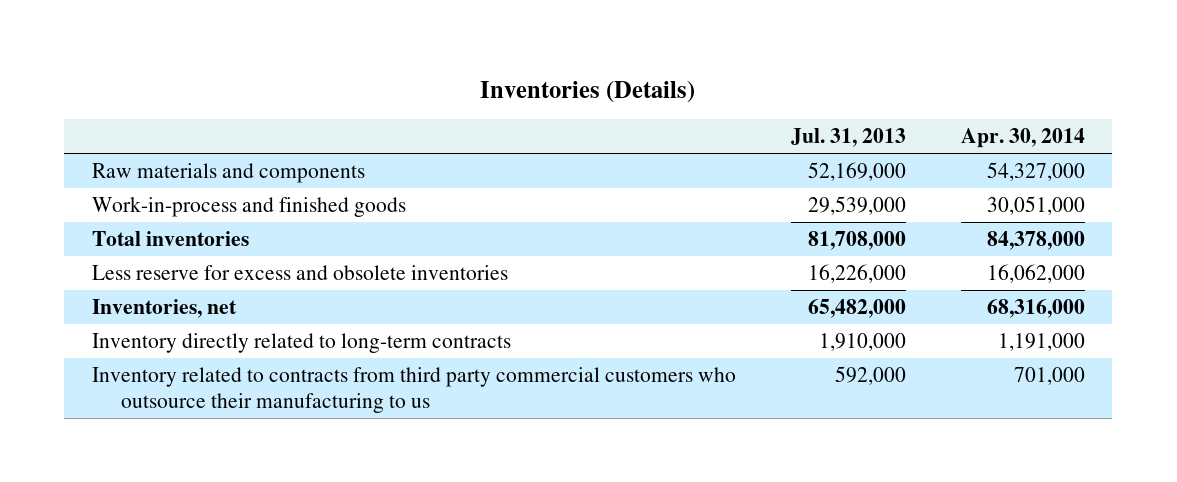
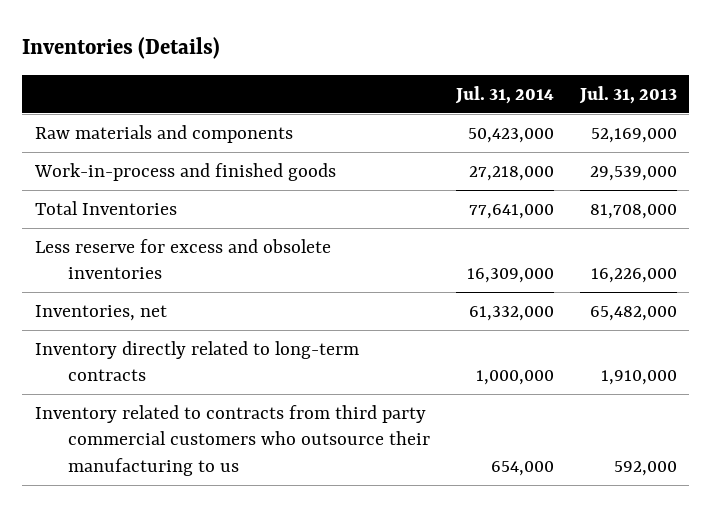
- | Jul. 31, 2013 | Apr. 30, 2014
+ | Jul. 31, 2014 | Jul. 31, 2013
- Total inventories | 81,708,000 | 84,378,000
+ Total Inventories | 77,641,000 | 81,708,000

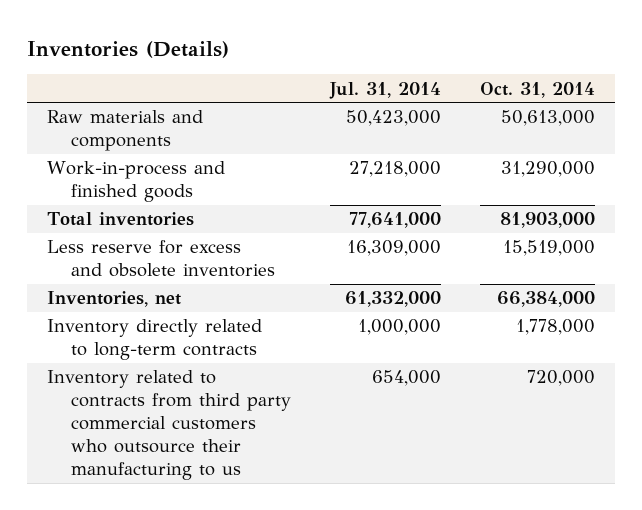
- | Jul. 31, 2014 | Jul. 31, 2013
+ | Jul. 31, 2014 | Oct. 31, 2014
- Total Inventories | 77,641,000 | 81,708,000
+ Total inventories | 77,641,000 | 81,903,000

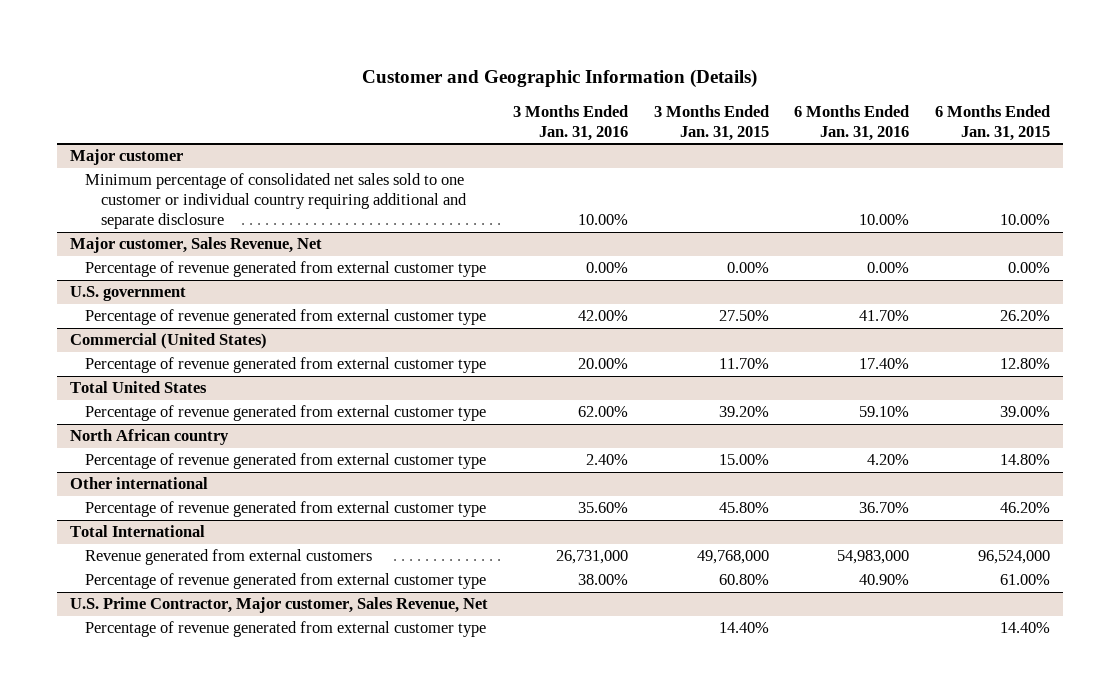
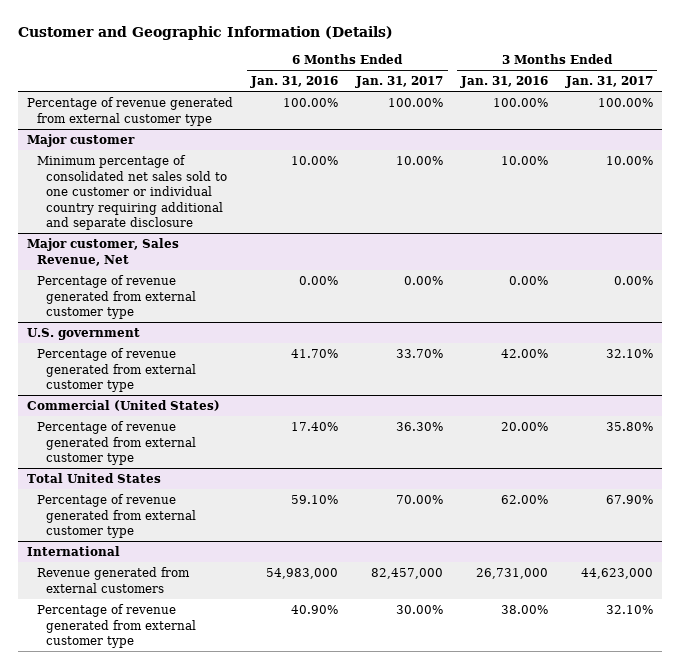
- | 3 Months Ended Jan. 31, 2016 | 3 Months Ended Jan. 31, 2015 | 6 Months Ended Jan. 31, 2016 | 6 Months Ended Jan. 31, 2015
+ | 6 Months Ended Jan. 31, 2016 | 6 Months Ended Jan. 31, 2017 | 3 Months Ended Jan. 31, 2016 | 3 Months Ended Jan. 31, 2017
+ Percentage of revenue generated from external customer type | 100.00% | 100.00% | 100.00% | 100.00%
- North African country
- Percentage of revenue generated from external customer type | 2.40% | 15.00% | 4.20% | 14.80%
- Other international
- Percentage of revenue generated from external customer type | 35.60% | 45.80% | 36.70% | 46.20%
- Total International
+ International
- U.S. Prime Contractor, Major customer, Sales Revenue, Net
- Percentage of revenue generated from external customer type | | 14.40% | | 14.40%

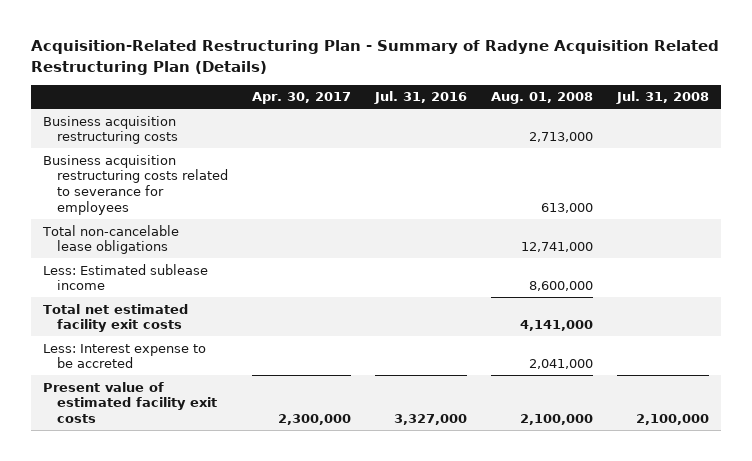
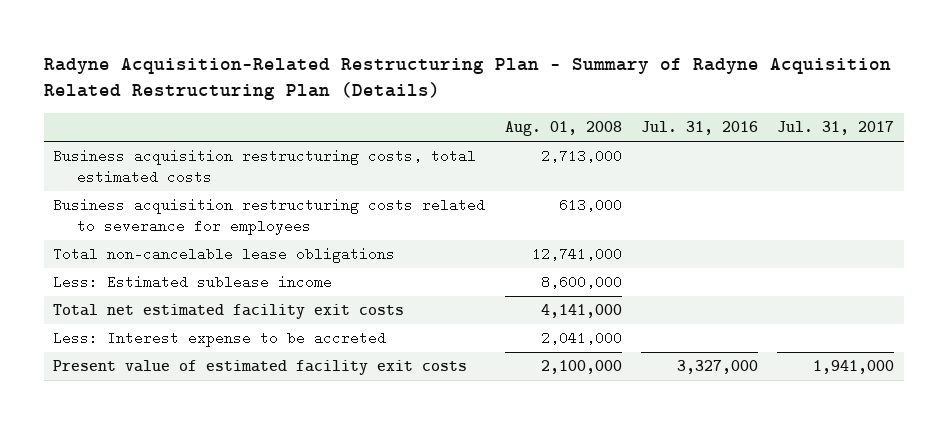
- Acquisition-Related Restructuring Plan - Summary of Radyne Acquisition Related Restructuring Plan (Details)
+ Radyne Acquisition-Related Restructuring Plan - Summary of Radyne Acquisition Related Restructuring Plan (Details)
- | Apr. 30, 2017 | Jul. 31, 2016 | Aug. 01, 2008 | Jul. 31, 2008
+ | Aug. 01, 2008 | Jul. 31, 2016 | Jul. 31, 2017
- Business acquisition restructuring costs | | | 2,713,000 |
+ Business acquisition restructuring costs, total estimated costs | 2,713,000 | |

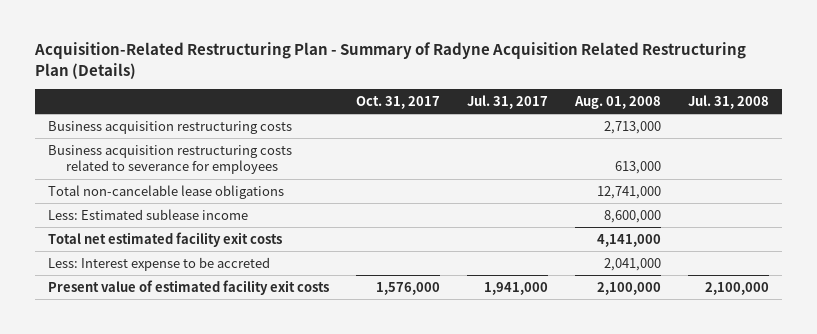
- Radyne Acquisition-Related Restructuring Plan - Summary of Radyne Acquisition Related Restructuring Plan (Details)
+ Acquisition-Related Restructuring Plan - Summary of Radyne Acquisition Related Restructuring Plan (Details)
- | Aug. 01, 2008 | Jul. 31, 2016 | Jul. 31, 2017
+ | Oct. 31, 2017 | Jul. 31, 2017 | Aug. 01, 2008 | Jul. 31, 2008
- Business acquisition restructuring costs, total estimated costs | 2,713,000 | |
+ Business acquisition restructuring costs | | | 2,713,000 |

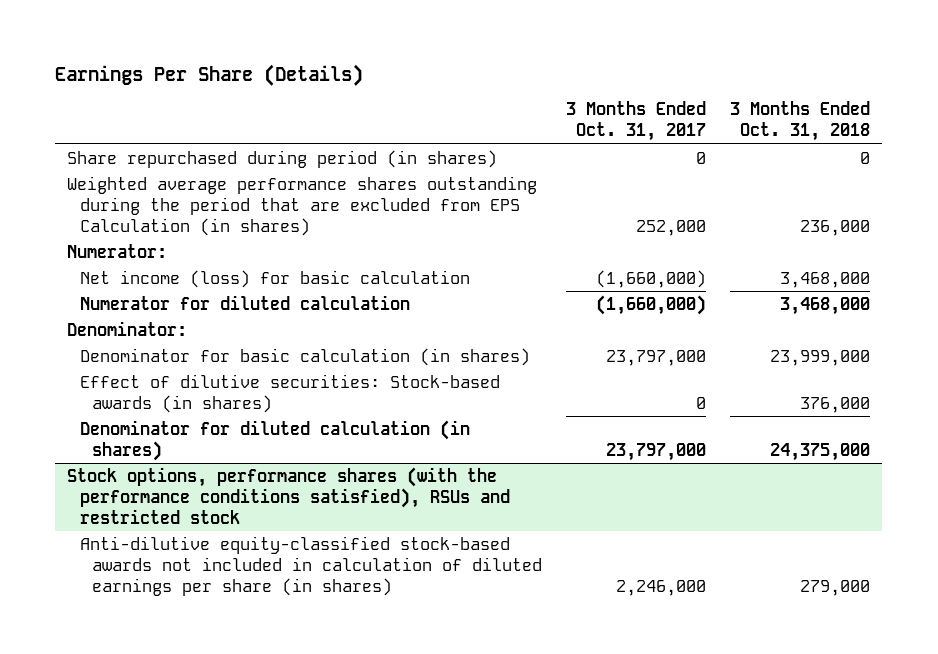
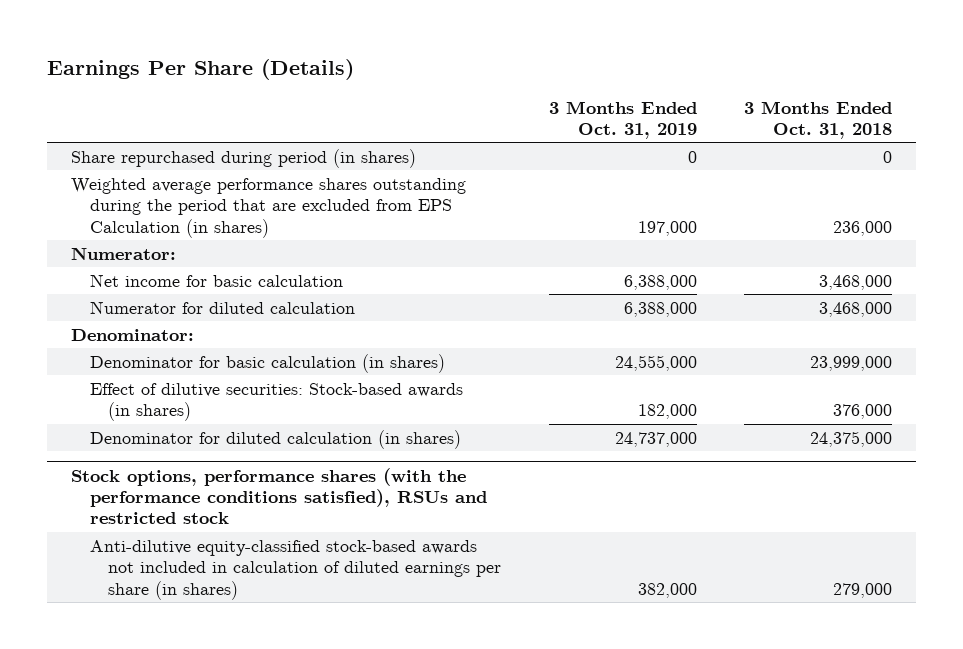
- | 3 Months Ended Oct. 31, 2017 | 3 Months Ended Oct. 31, 2018
+ | 3 Months Ended Oct. 31, 2019 | 3 Months Ended Oct. 31, 2018
- Net income (loss) for basic calculation | (1,660,000) | 3,468,000
+ Net income for basic calculation | 6,388,000 | 3,468,000

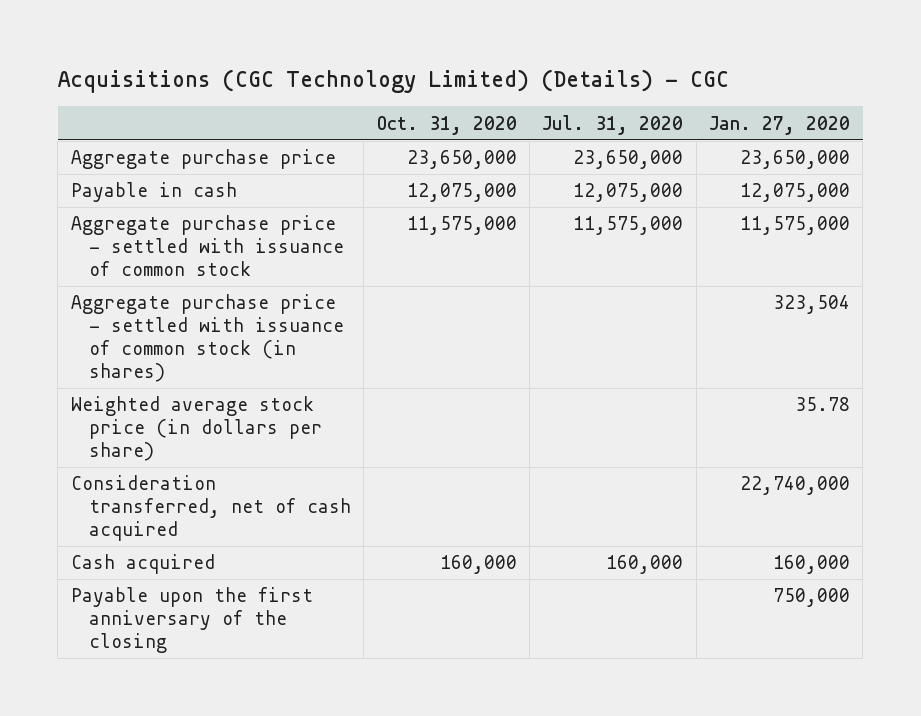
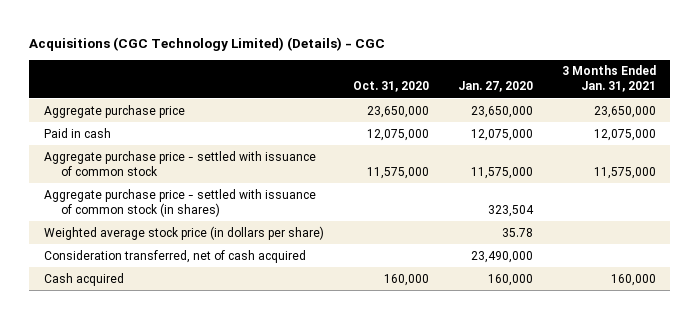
- | Oct. 31, 2020 | Jul. 31, 2020 | Jan. 27, 2020
+ | Oct. 31, 2020 | Jan. 27, 2020 | 3 Months Ended Jan. 31, 2021
- Payable in cash | 12,075,000 | 12,075,000 | 12,075,000
+ Paid in cash | 12,075,000 | 12,075,000 | 12,075,000
- Consideration transferred, net of cash acquired | | | 22,740,000
+ Consideration transferred, net of cash acquired | | 23,490,000 |
- Payable upon the first anniversary of the closing | | | 750,000

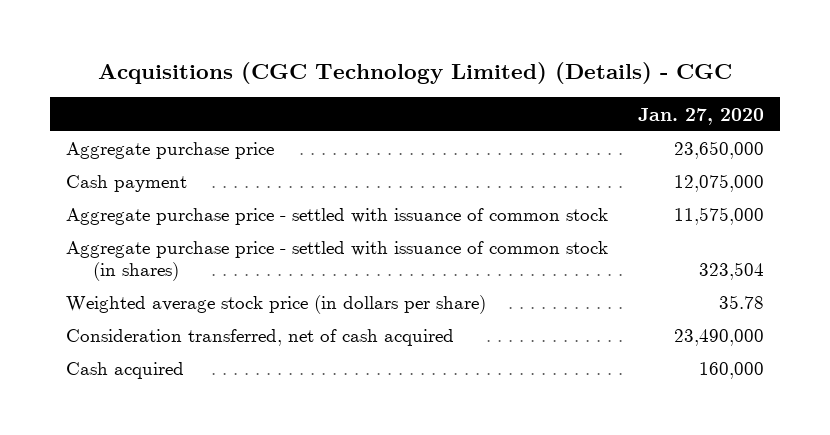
- | Oct. 31, 2020 | Jan. 27, 2020 | 3 Months Ended Jan. 31, 2021
+ | Jan. 27, 2020
- Paid in cash | 12,075,000 | 12,075,000 | 12,075,000
+ Cash payment | 12,075,000

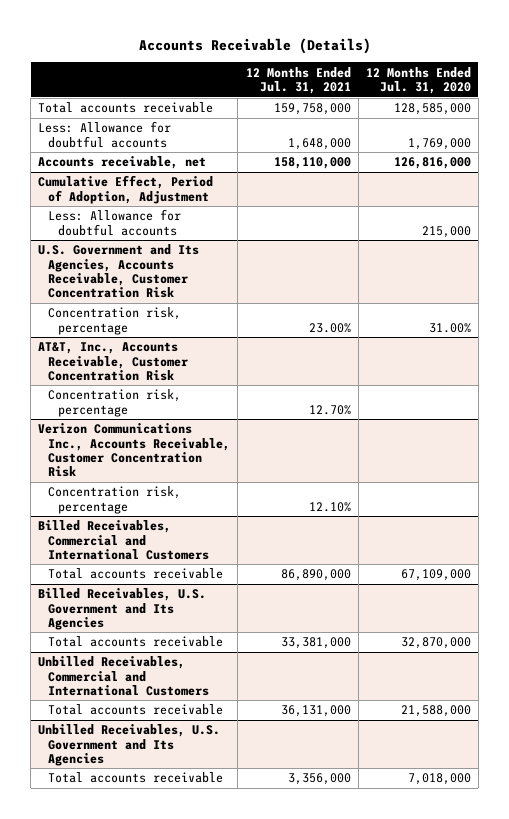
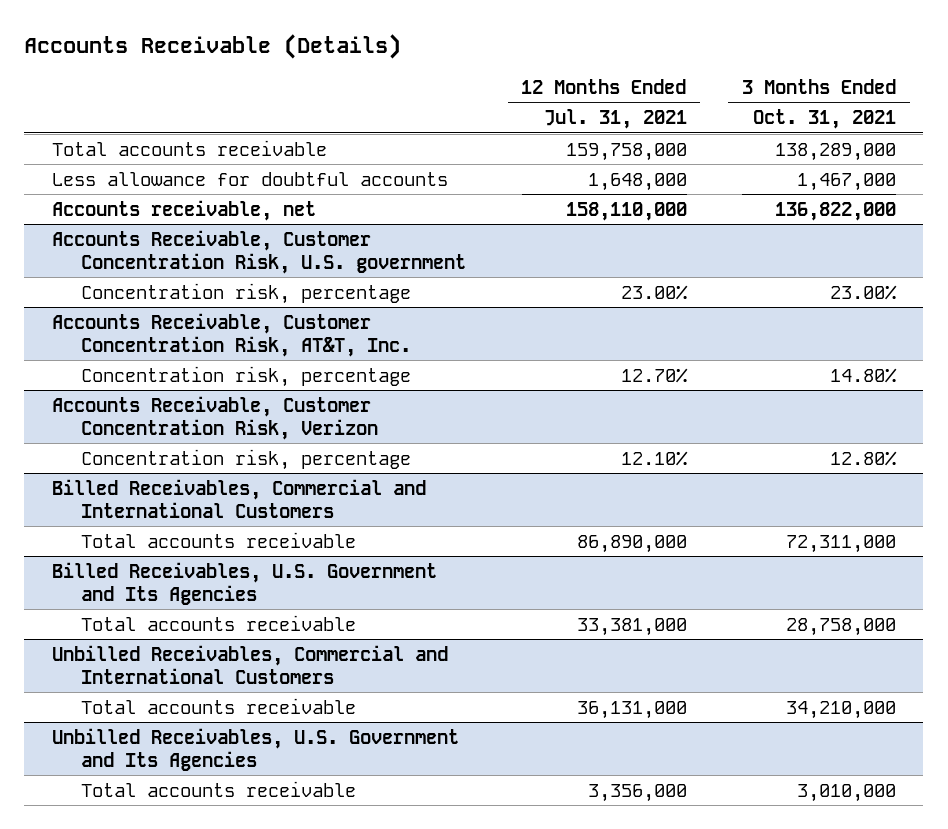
- | 12 Months Ended Jul. 31, 2021 | 12 Months Ended Jul. 31, 2020
+ | 12 Months Ended Jul. 31, 2021 | 3 Months Ended Oct. 31, 2021
- Less: Allowance for doubtful accounts | 1,648,000 | 1,769,000
+ Less allowance for doubtful accounts | 1,648,000 | 1,467,000
- Cumulative Effect, Period of Adoption, Adjustment
- Less: Allowance for doubtful accounts | | 215,000
- U.S. Government and Its Agencies, Accounts Receivable, Customer Concentration Risk
+ Accounts Receivable, Customer Concentration Risk, U.S. government
- AT&T, Inc., Accounts Receivable, Customer Concentration Risk
+ Accounts Receivable, Customer Concentration Risk, AT&T, Inc.
- Verizon Communications Inc., Accounts Receivable, Customer Concentration Risk
+ Accounts Receivable, Customer Concentration Risk, Verizon

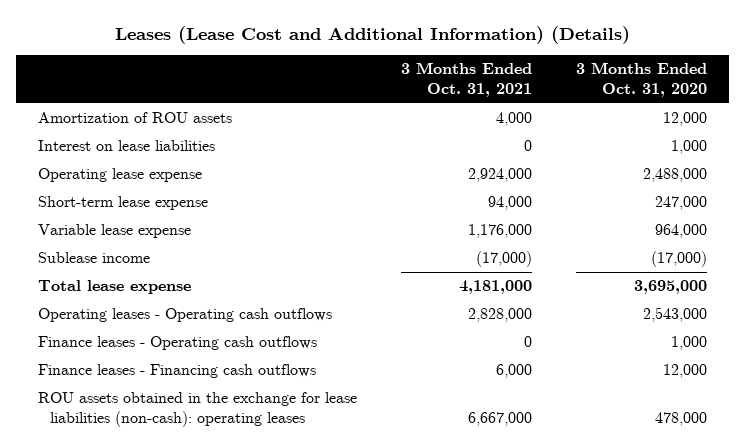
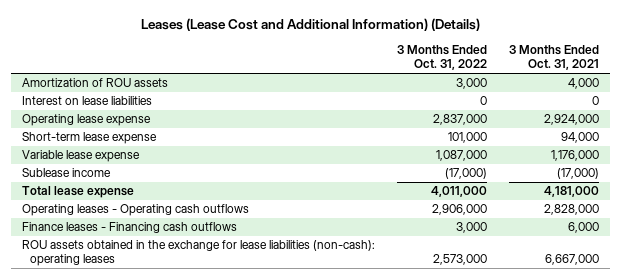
- | 3 Months Ended Oct. 31, 2021 | 3 Months Ended Oct. 31, 2020
+ | 3 Months Ended Oct. 31, 2022 | 3 Months Ended Oct. 31, 2021
- Finance leases - Operating cash outflows | 0 | 1,000

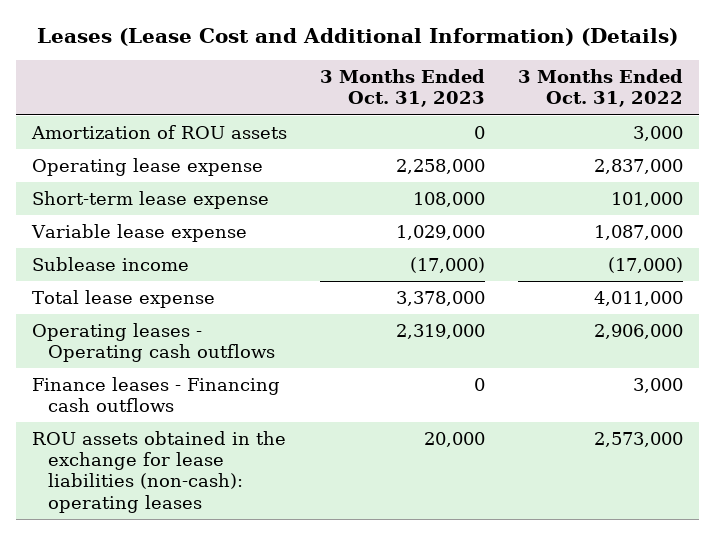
- | 3 Months Ended Oct. 31, 2022 | 3 Months Ended Oct. 31, 2021
+ | 3 Months Ended Oct. 31, 2023 | 3 Months Ended Oct. 31, 2022
- Interest on lease liabilities | 0 | 0

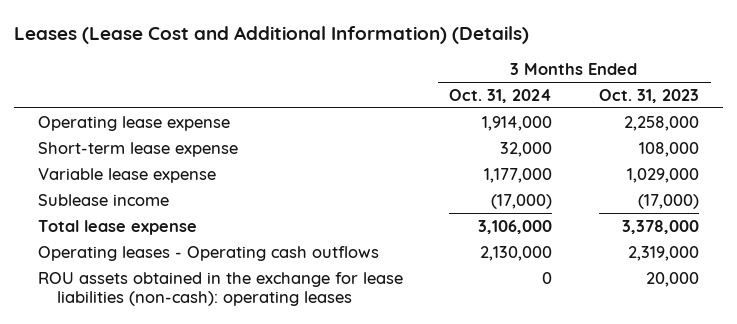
- | 3 Months Ended Oct. 31, 2023 | 3 Months Ended Oct. 31, 2022
+ | 3 Months Ended Oct. 31, 2024 | 3 Months Ended Oct. 31, 2023
- Amortization of ROU assets | 0 | 3,000
- Finance leases - Financing cash outflows | 0 | 3,000

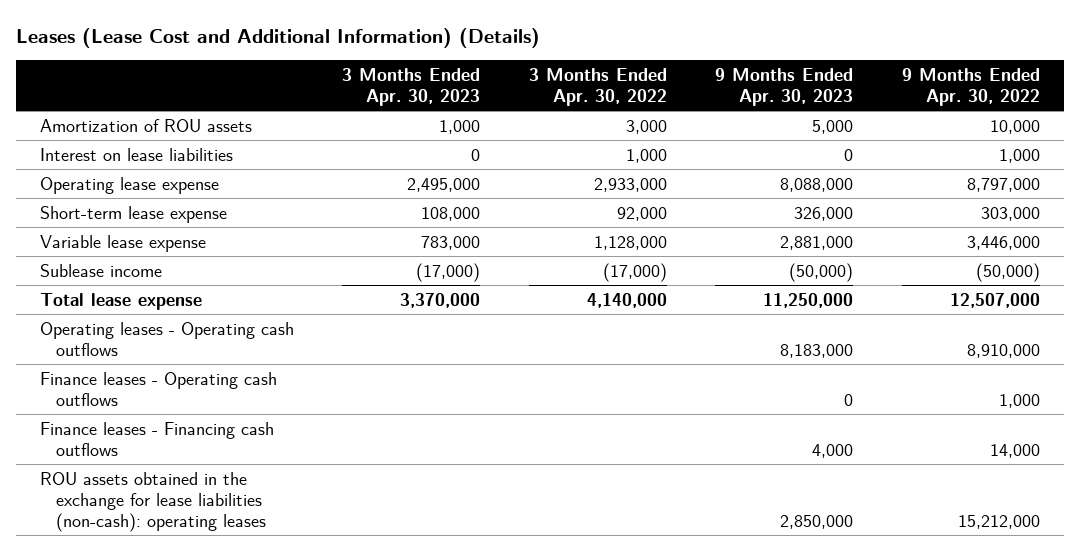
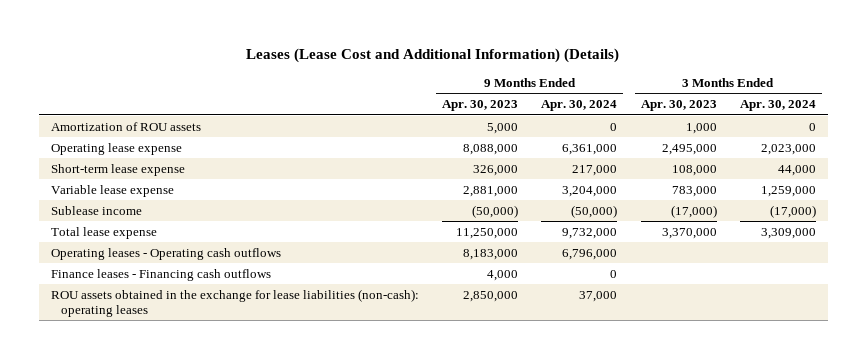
- | 3 Months Ended Apr. 30, 2023 | 3 Months Ended Apr. 30, 2022 | 9 Months Ended Apr. 30, 2023 | 9 Months Ended Apr. 30, 2022
+ | 9 Months Ended Apr. 30, 2023 | 9 Months Ended Apr. 30, 2024 | 3 Months Ended Apr. 30, 2023 | 3 Months Ended Apr. 30, 2024
- Interest on lease liabilities | 0 | 1,000 | 0 | 1,000
- Finance leases - Operating cash outflows | | | 0 | 1,000

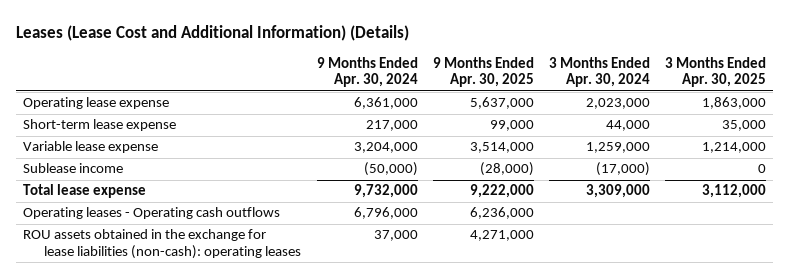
- | 9 Months Ended Apr. 30, 2023 | 9 Months Ended Apr. 30, 2024 | 3 Months Ended Apr. 30, 2023 | 3 Months Ended Apr. 30, 2024
+ | 9 Months Ended Apr. 30, 2024 | 9 Months Ended Apr. 30, 2025 | 3 Months Ended Apr. 30, 2024 | 3 Months Ended Apr. 30, 2025
- Amortization of ROU assets | 5,000 | 0 | 1,000 | 0
- Finance leases - Financing cash outflows | 4,000 | 0 | |

